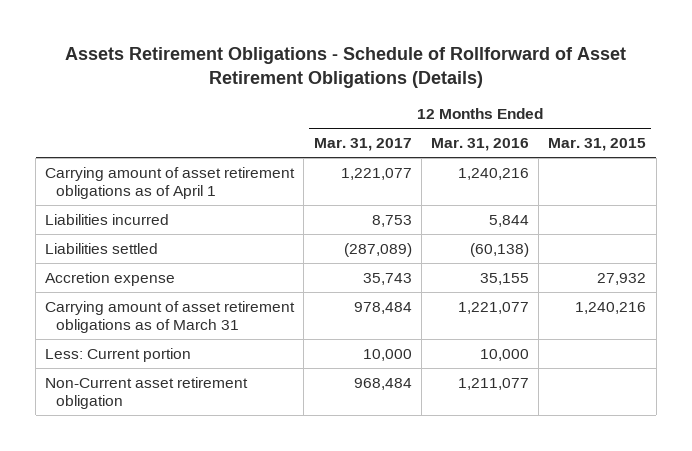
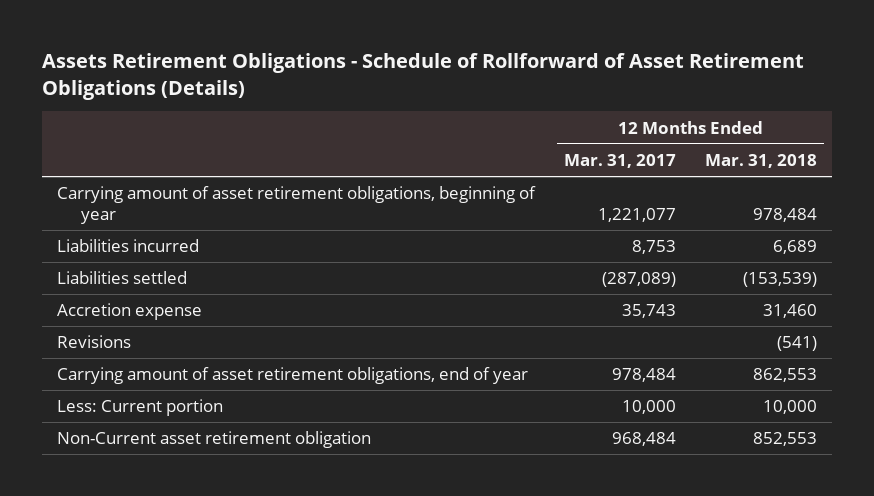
- | 12 Months Ended Mar. 31, 2017 | 12 Months Ended Mar. 31, 2016 | 12 Months Ended Mar. 31, 2015
+ | 12 Months Ended Mar. 31, 2017 | 12 Months Ended Mar. 31, 2018
- Carrying amount of asset retirement obligations as of April 1 | 1,221,077 | 1,240,216 |
+ Carrying amount of asset retirement obligations, beginning of year | 1,221,077 | 978,484
- Carrying amount of asset retirement obligations as of March 31 | 978,484 | 1,221,077 | 1,240,216
+ Revisions | | (541)
+ Carrying amount of asset retirement obligations, end of year | 978,484 | 862,553

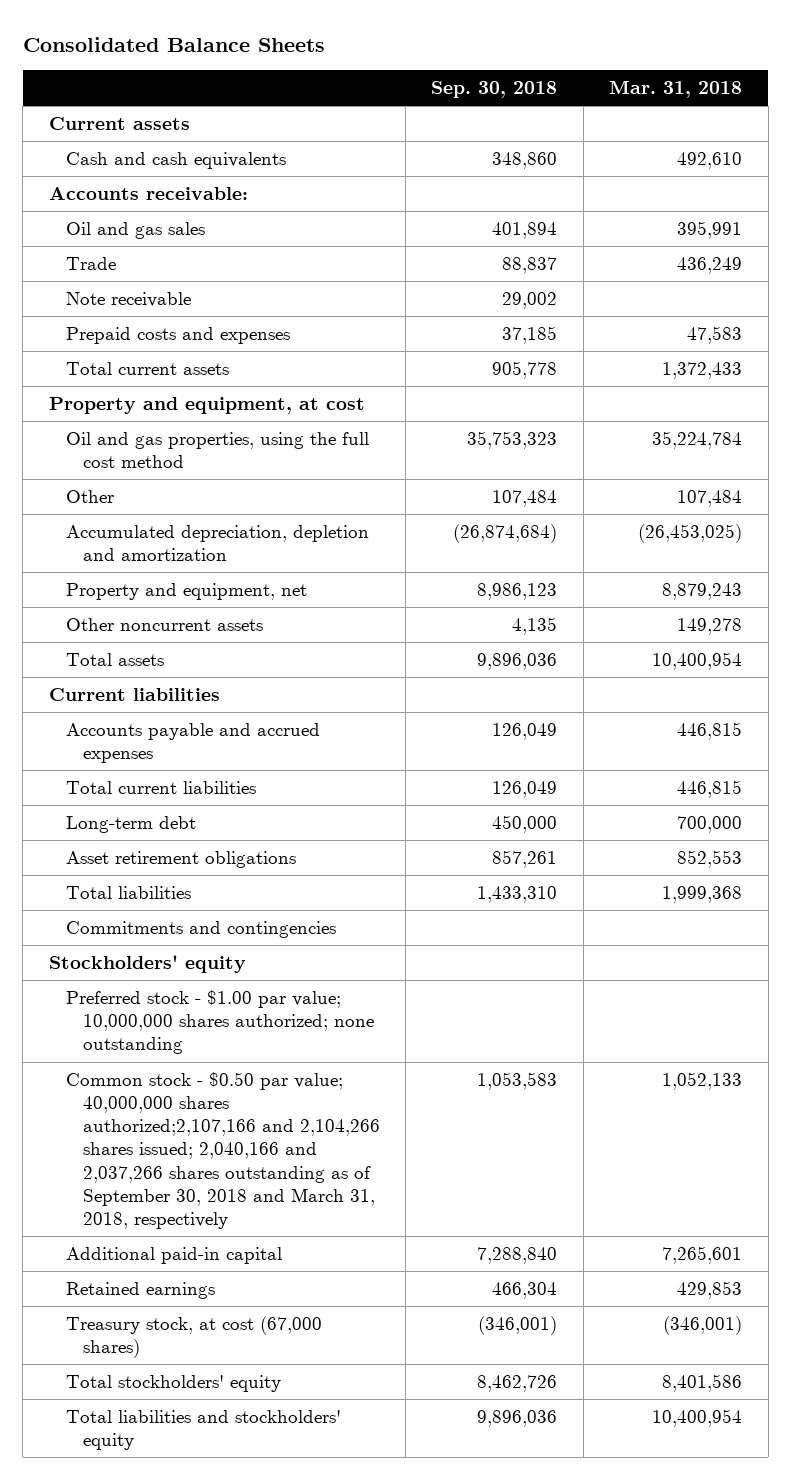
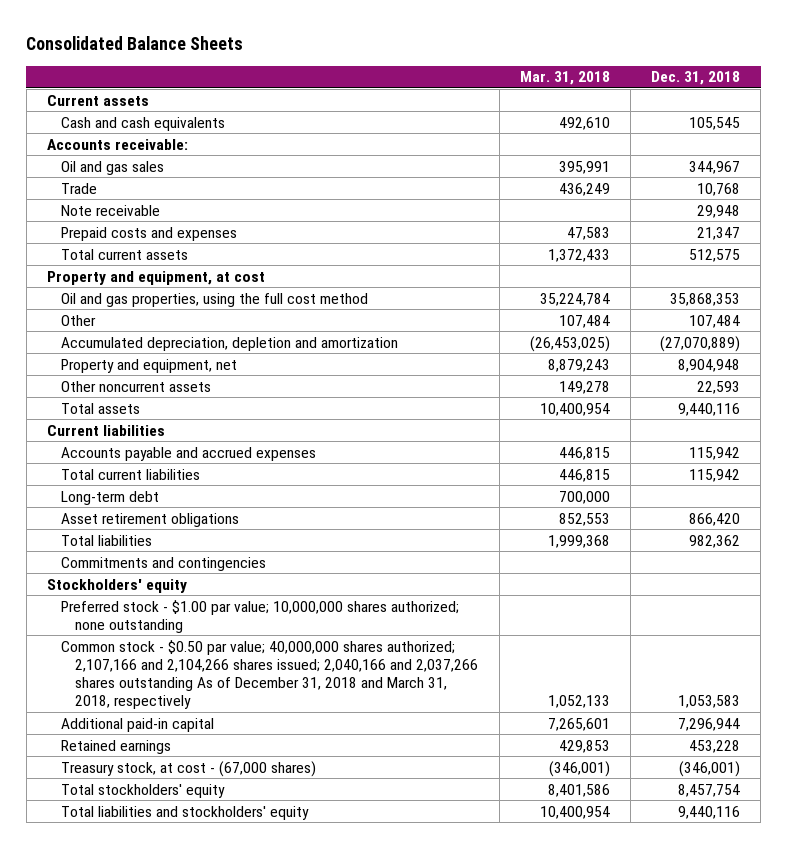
- | Sep. 30, 2018 | Mar. 31, 2018
+ | Mar. 31, 2018 | Dec. 31, 2018
- Common stock - $0.50 par value; 40,000,000 shares authorized;2,107,166 and 2,104,266 shares issued; 2,040,166 and 2,037,266 shares outstanding as of September 30, 2018 and March 31, 2018, respectively | 1,053,583 | 1,052,133
+ Common stock - $0.50 par value; 40,000,000 shares authorized; 2,107,166 and 2,104,266 shares issued; 2,040,166 and 2,037,266 shares outstanding As of December 31, 2018 and March 31, 2018, respectively | 1,052,133 | 1,053,583
- Treasury stock, at cost (67,000 shares) | (346,001) | (346,001)
+ Treasury stock, at cost - (67,000 shares) | (346,001) | (346,001)

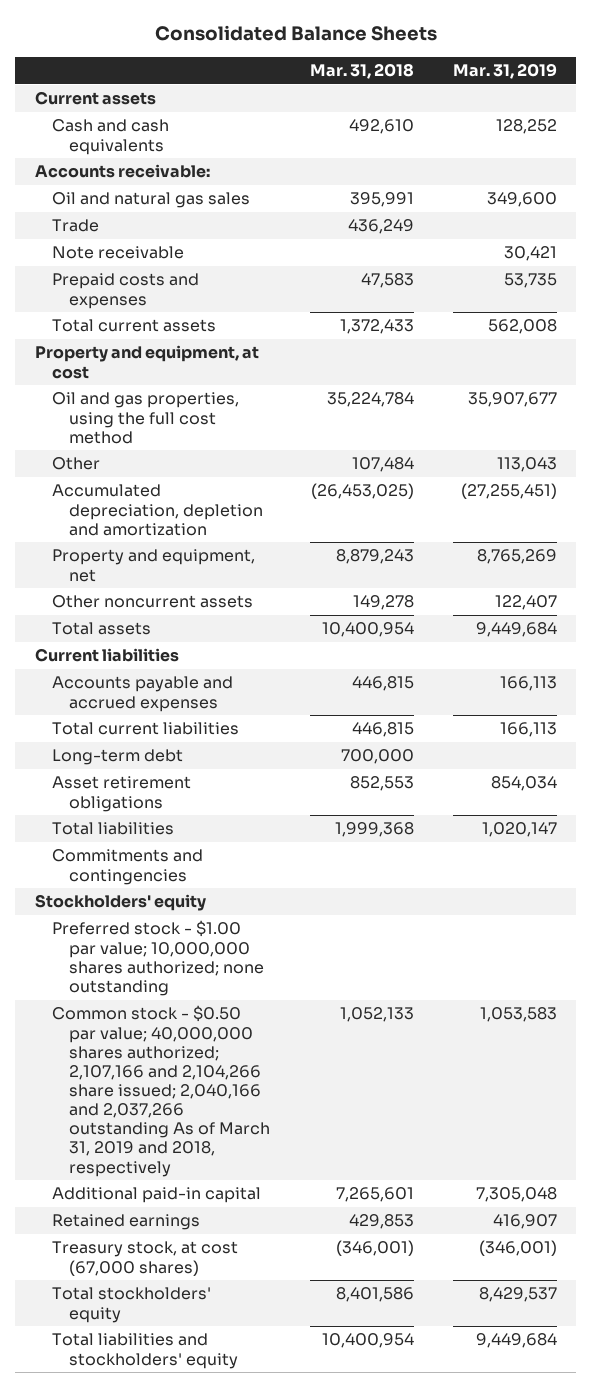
- | Mar. 31, 2018 | Dec. 31, 2018
+ | Mar. 31, 2018 | Mar. 31, 2019
- Oil and gas sales | 395,991 | 344,967
+ Oil and natural gas sales | 395,991 | 349,600
- Common stock - $0.50 par value; 40,000,000 shares authorized; 2,107,166 and 2,104,266 shares issued; 2,040,166 and 2,037,266 shares outstanding As of December 31, 2018 and March 31, 2018, respectively | 1,052,133 | 1,053,583
+ Common stock - $0.50 par value; 40,000,000 shares authorized; 2,107,166 and 2,104,266 share issued; 2,040,166 and 2,037,266 outstanding As of March 31, 2019 and 2018, respectively | 1,052,133 | 1,053,583
- Treasury stock, at cost - (67,000 shares) | (346,001) | (346,001)
+ Treasury stock, at cost (67,000 shares) | (346,001) | (346,001)

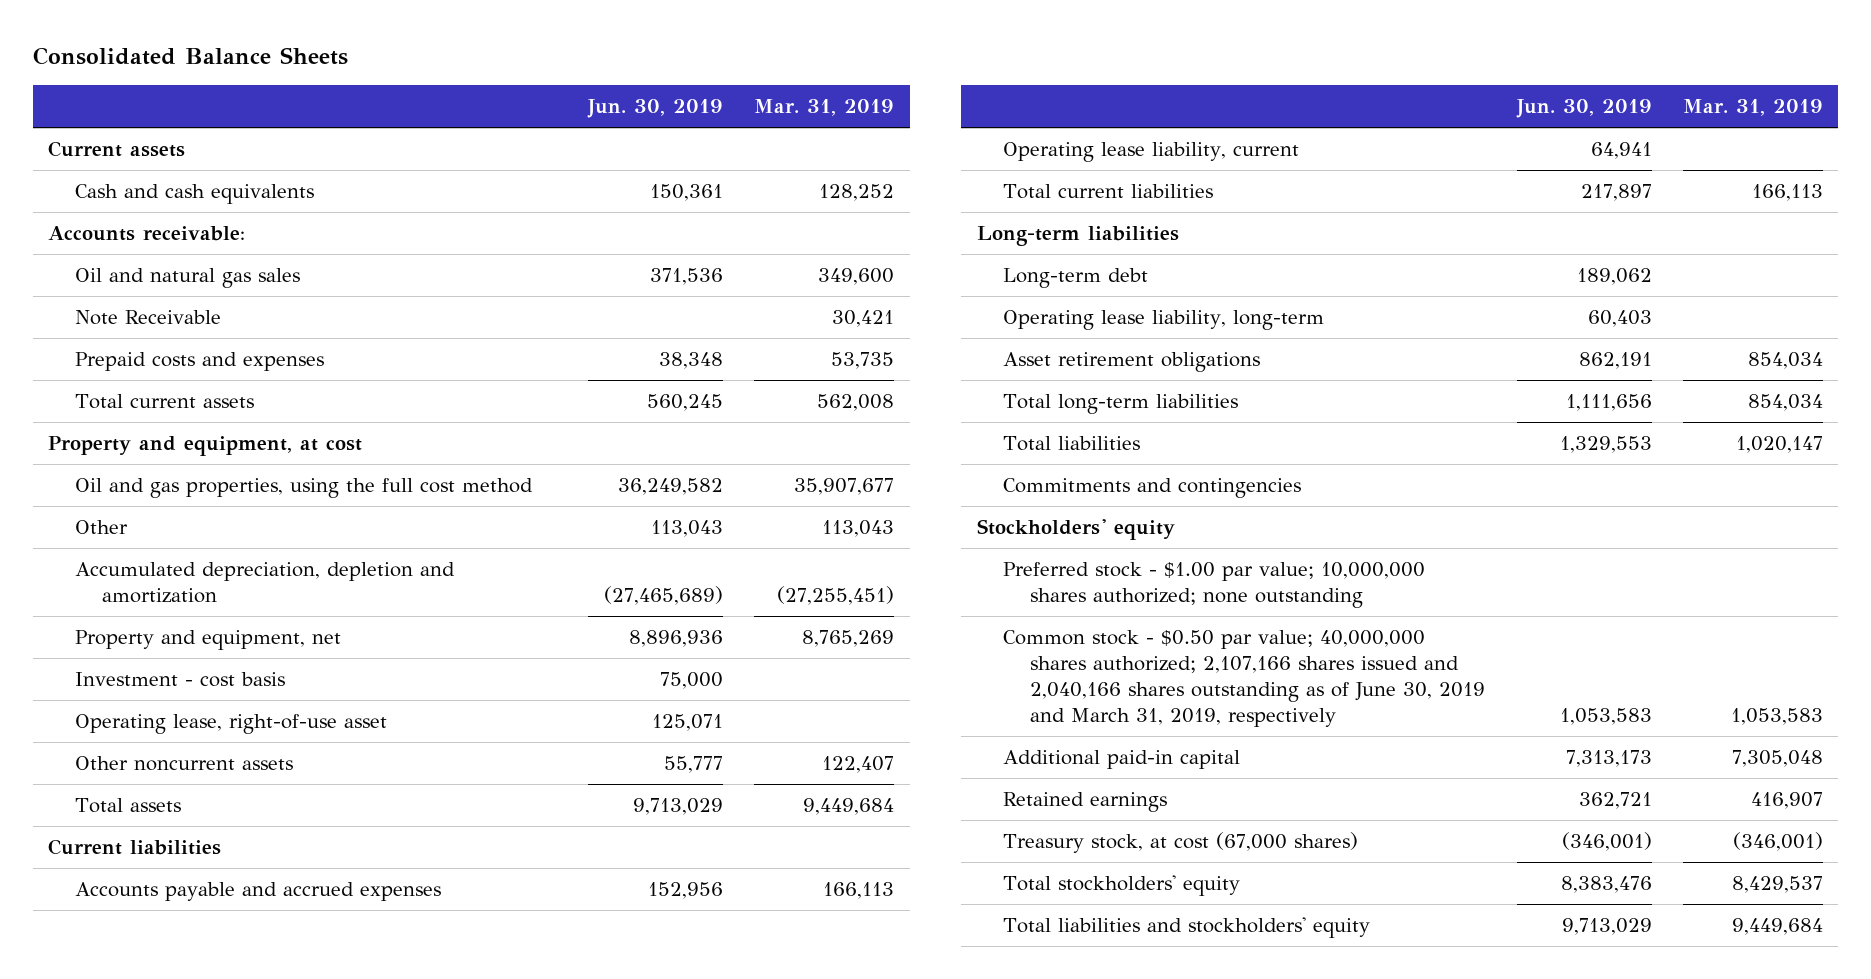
- | Mar. 31, 2018 | Mar. 31, 2019
+ | Jun. 30, 2019 | Mar. 31, 2019
- Trade | 436,249 |
- Note receivable | | 30,421
+ Note Receivable | | 30,421
+ Investment - cost basis | 75,000 |
+ Operating lease, right-of-use asset | 125,071 |
+ Operating lease liability, current | 64,941 |
+ Long-term liabilities
+ Operating lease liability, long-term | 60,403 |
+ Total long-term liabilities | 1,111,656 | 854,034
- Common stock - $0.50 par value; 40,000,000 shares authorized; 2,107,166 and 2,104,266 share issued; 2,040,166 and 2,037,266 outstanding As of March 31, 2019 and 2018, respectively | 1,052,133 | 1,053,583
+ Common stock - $0.50 par value; 40,000,000 shares authorized; 2,107,166 shares issued and 2,040,166 shares outstanding as of June 30, 2019 and March 31, 2019, respectively | 1,053,583 | 1,053,583

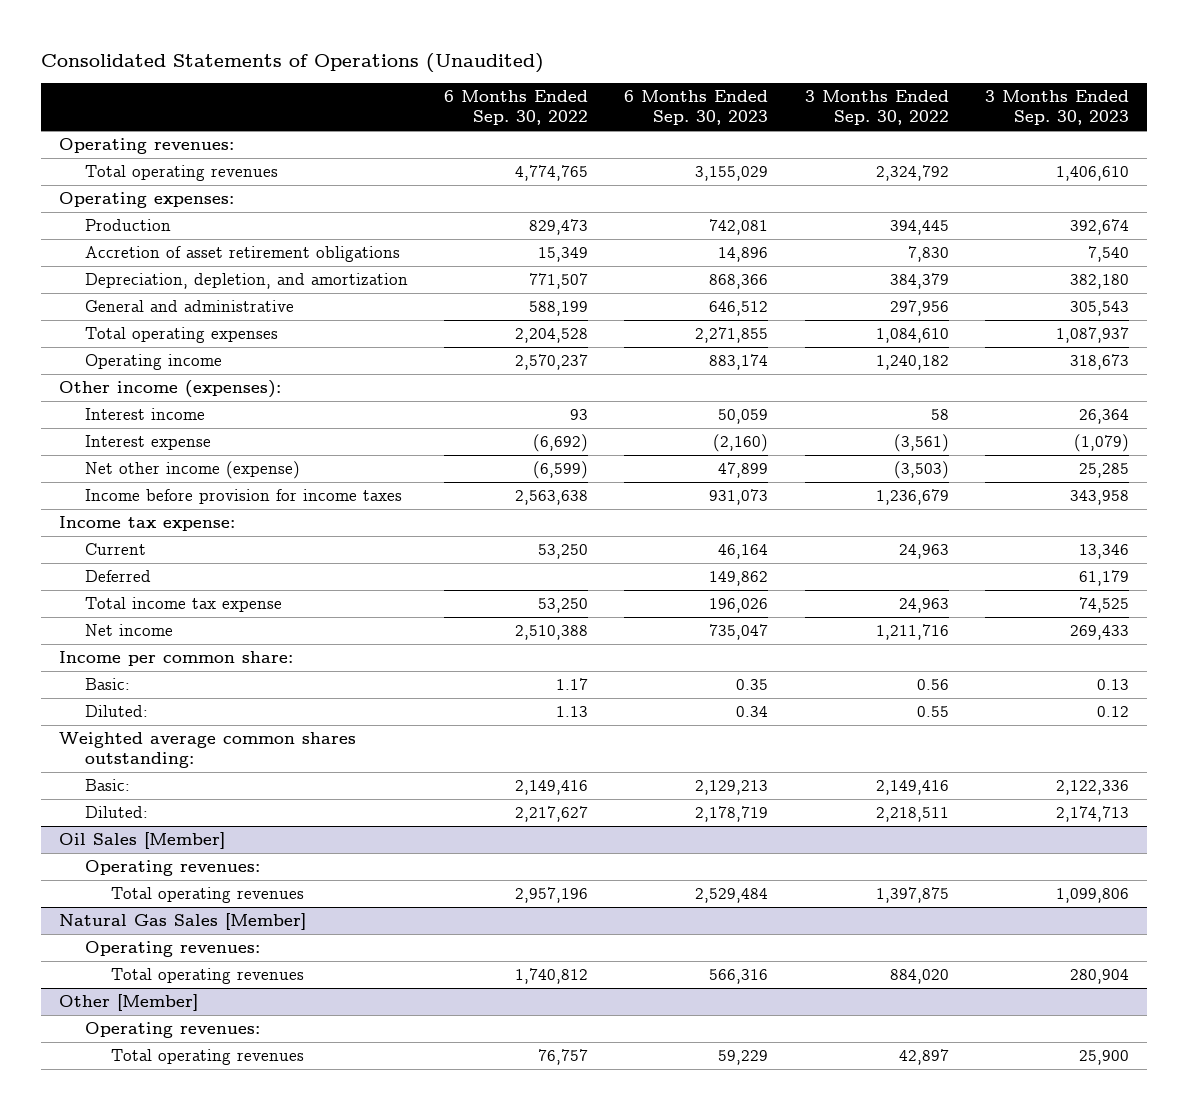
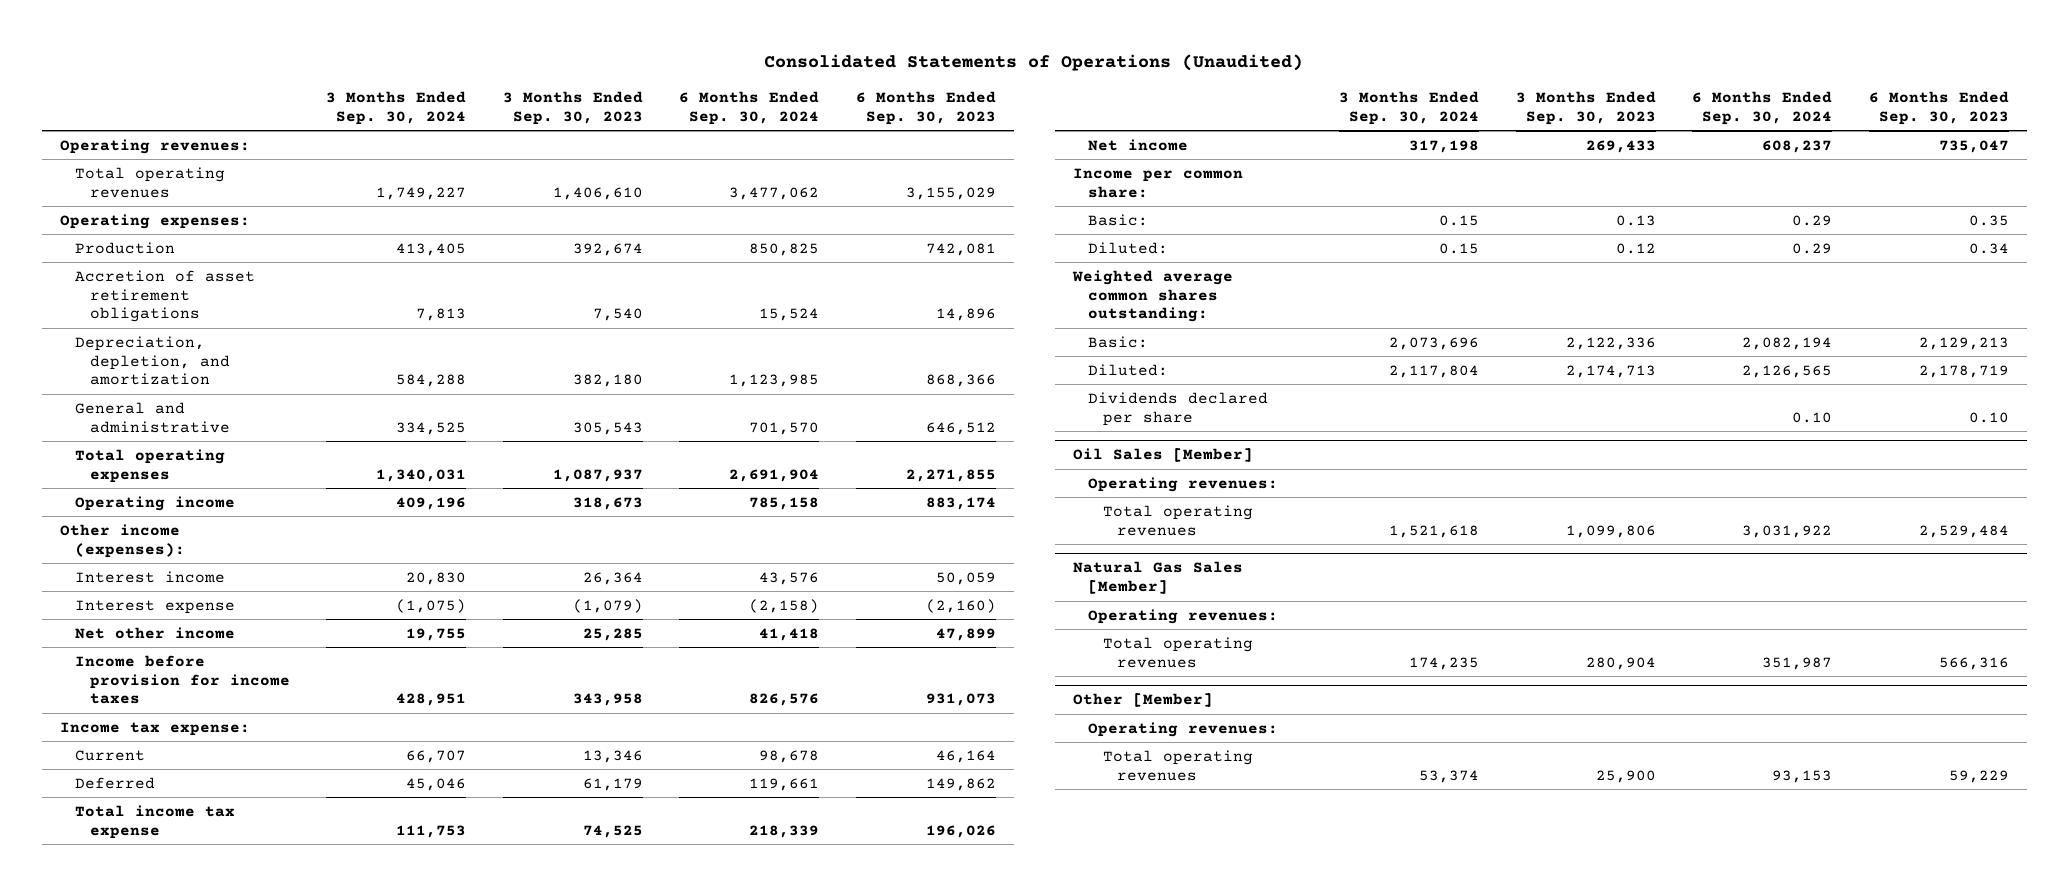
- | 6 Months Ended Sep. 30, 2022 | 6 Months Ended Sep. 30, 2023 | 3 Months Ended Sep. 30, 2022 | 3 Months Ended Sep. 30, 2023
+ | 3 Months Ended Sep. 30, 2024 | 3 Months Ended Sep. 30, 2023 | 6 Months Ended Sep. 30, 2024 | 6 Months Ended Sep. 30, 2023
- Net other income (expense) | (6,599) | 47,899 | (3,503) | 25,285
+ Net other income | 19,755 | 25,285 | 41,418 | 47,899
+ Dividends declared per share | | | 0.10 | 0.10

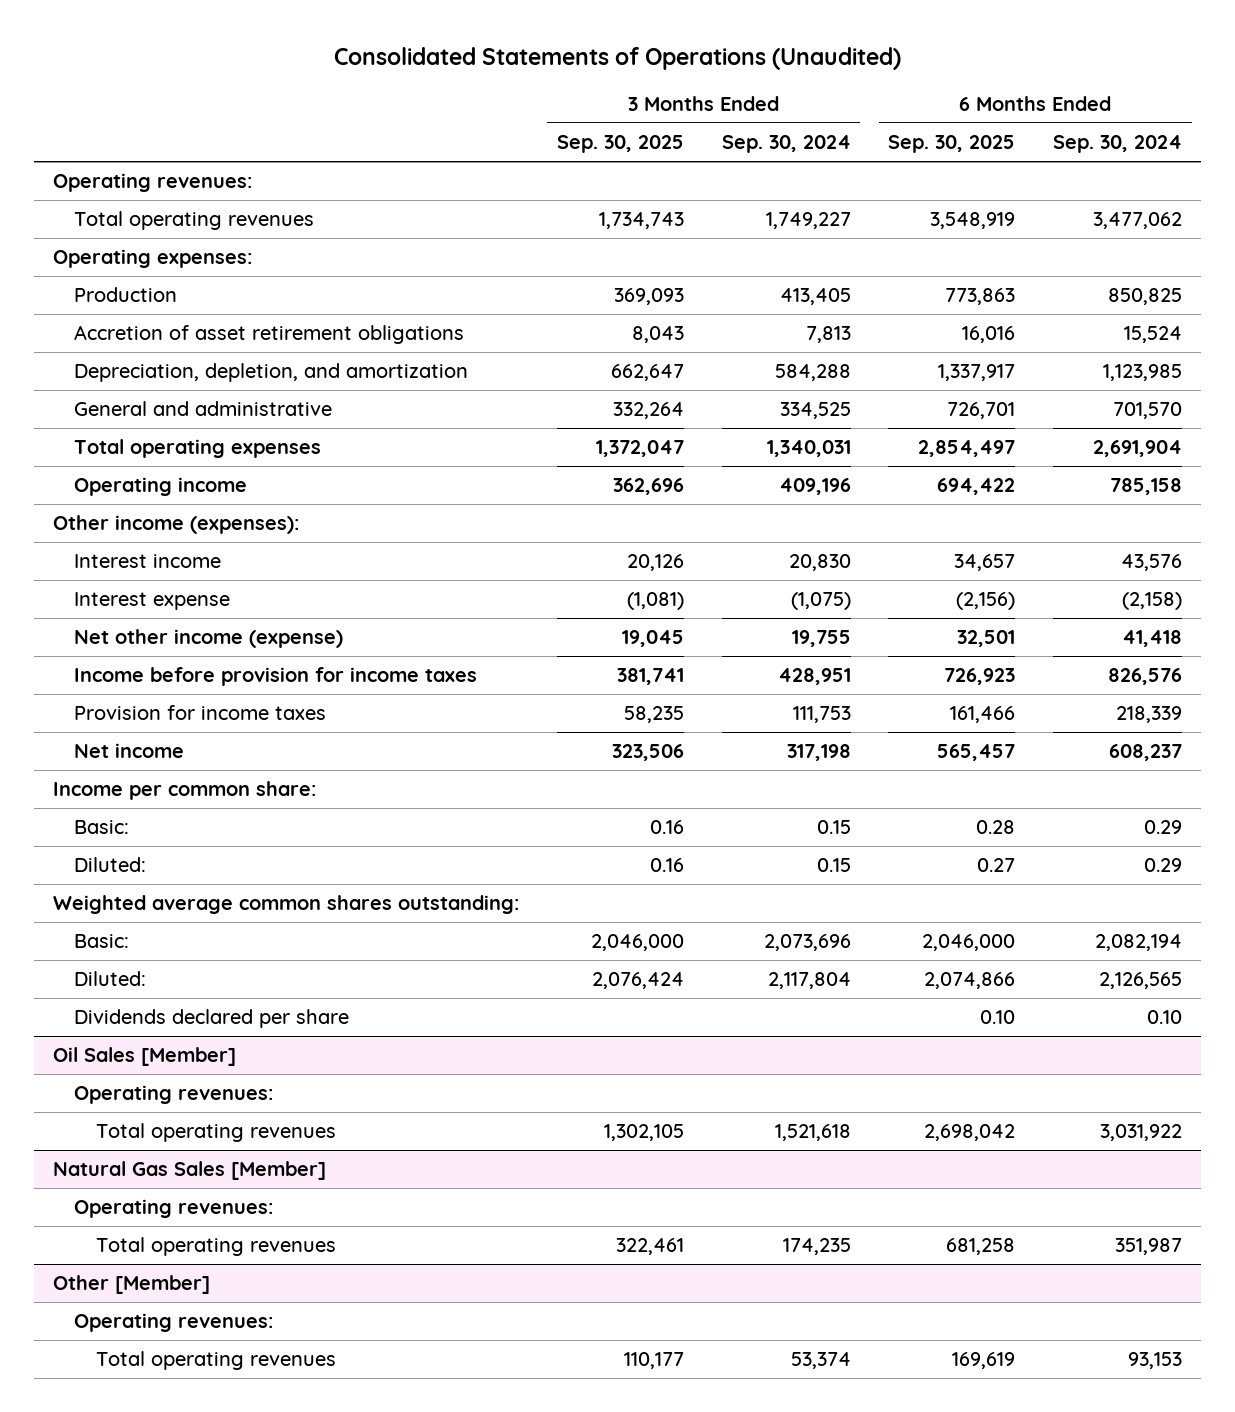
- | 3 Months Ended Sep. 30, 2024 | 3 Months Ended Sep. 30, 2023 | 6 Months Ended Sep. 30, 2024 | 6 Months Ended Sep. 30, 2023
+ | 3 Months Ended Sep. 30, 2025 | 3 Months Ended Sep. 30, 2024 | 6 Months Ended Sep. 30, 2025 | 6 Months Ended Sep. 30, 2024
- Net other income | 19,755 | 25,285 | 41,418 | 47,899
+ Net other income (expense) | 19,045 | 19,755 | 32,501 | 41,418
- Income tax expense:
- Current | 66,707 | 13,346 | 98,678 | 46,164
- Deferred | 45,046 | 61,179 | 119,661 | 149,862
- Total income tax expense | 111,753 | 74,525 | 218,339 | 196,026
+ Provision for income taxes | 58,235 | 111,753 | 161,466 | 218,339

